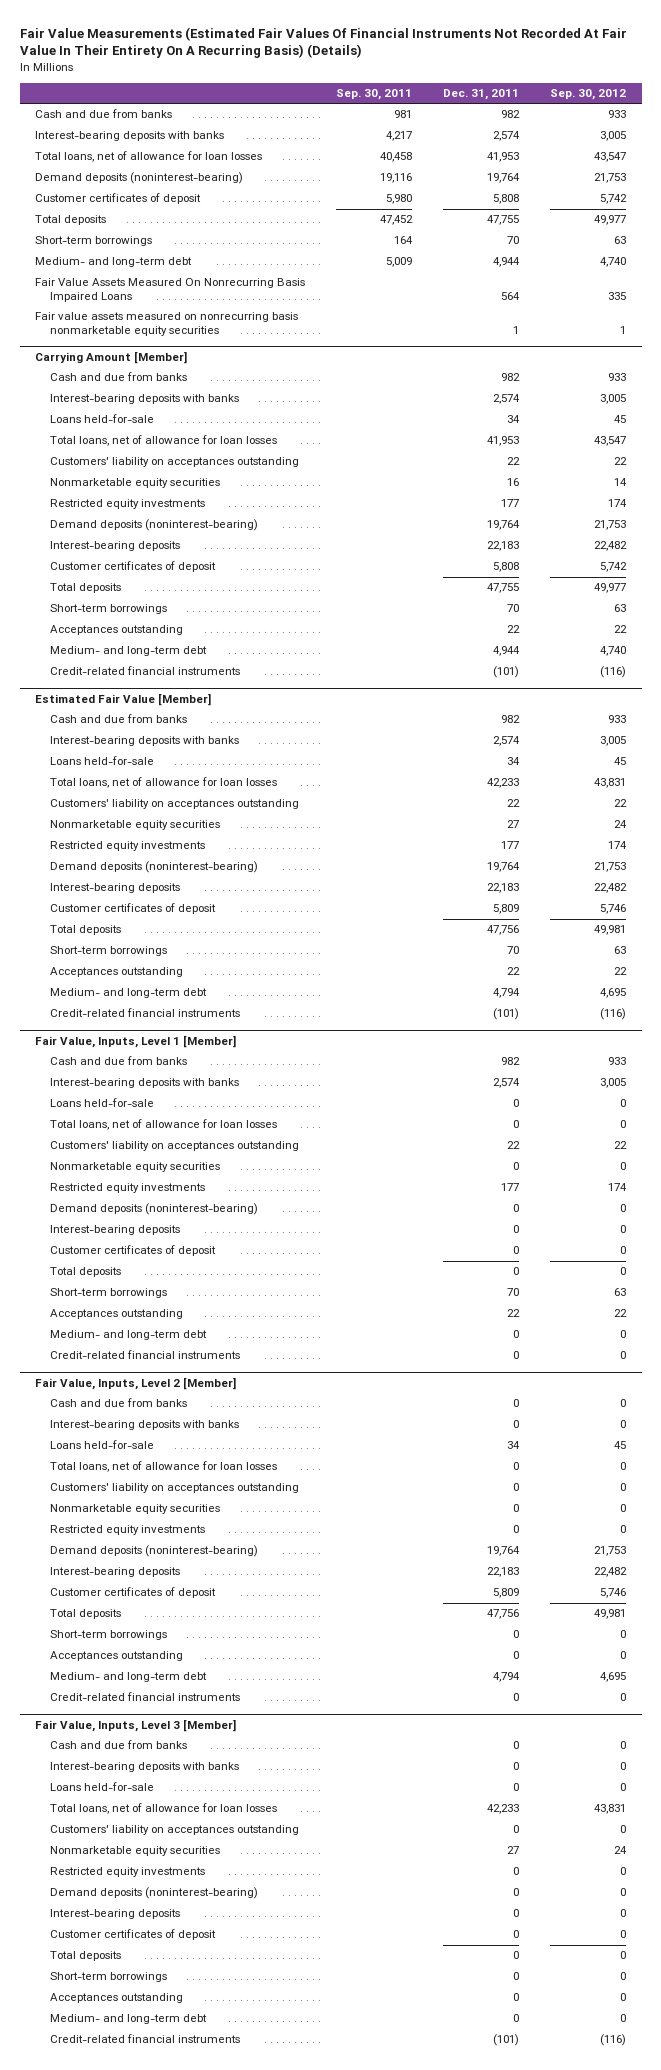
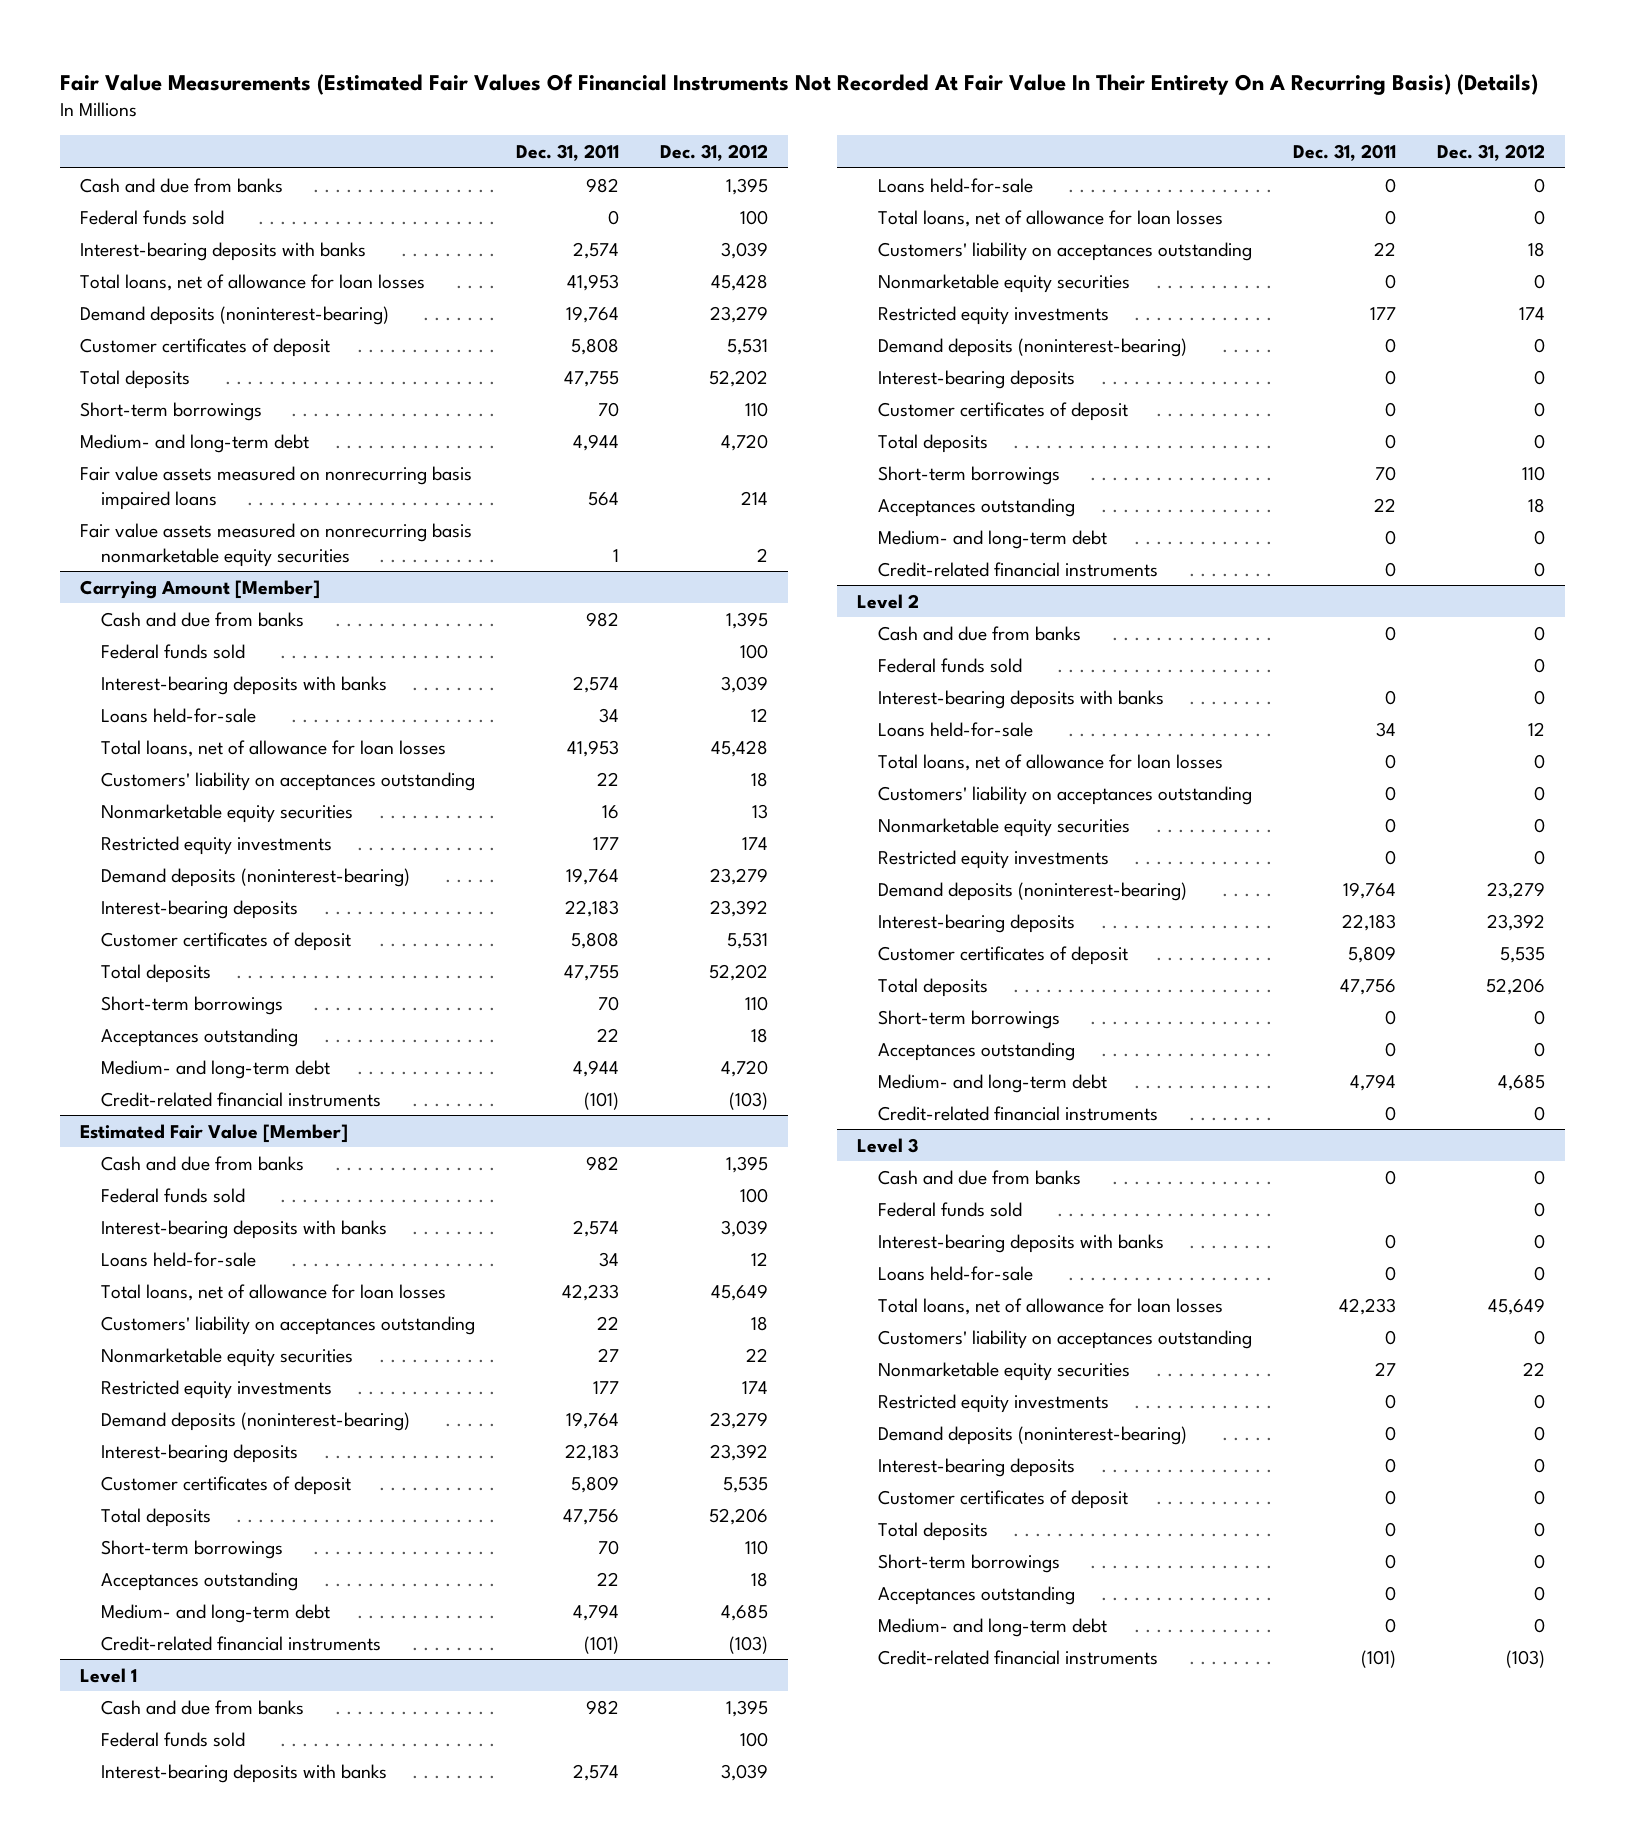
- | Sep. 30, 2011 | Dec. 31, 2011 | Sep. 30, 2012
+ | Dec. 31, 2011 | Dec. 31, 2012
+ Federal funds sold | 0 | 100
- Fair Value Assets Measured On Nonrecurring Basis Impaired Loans | | 564 | 335
+ Fair value assets measured on nonrecurring basis impaired loans | 564 | 214
@ Carrying Amount [Member]
+ Federal funds sold | | 100
@ Estimated Fair Value [Member]
+ Federal funds sold | | 100
- Fair Value, Inputs, Level 1 [Member]
+ Level 1
+ Federal funds sold | | 100
- Fair Value, Inputs, Level 2 [Member]
+ Level 2
+ Federal funds sold | | 0
- Fair Value, Inputs, Level 3 [Member]
+ Level 3
+ Federal funds sold | | 0

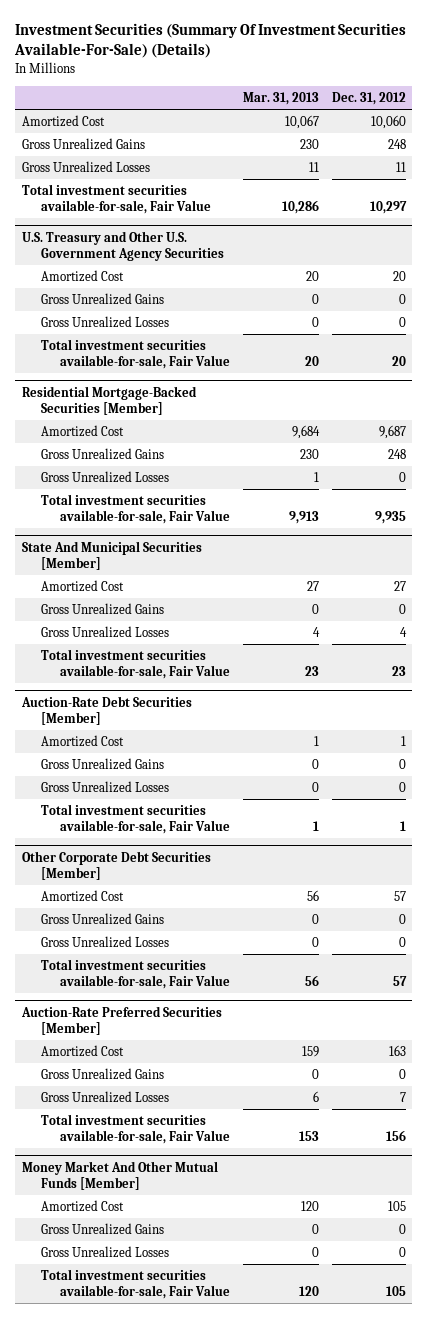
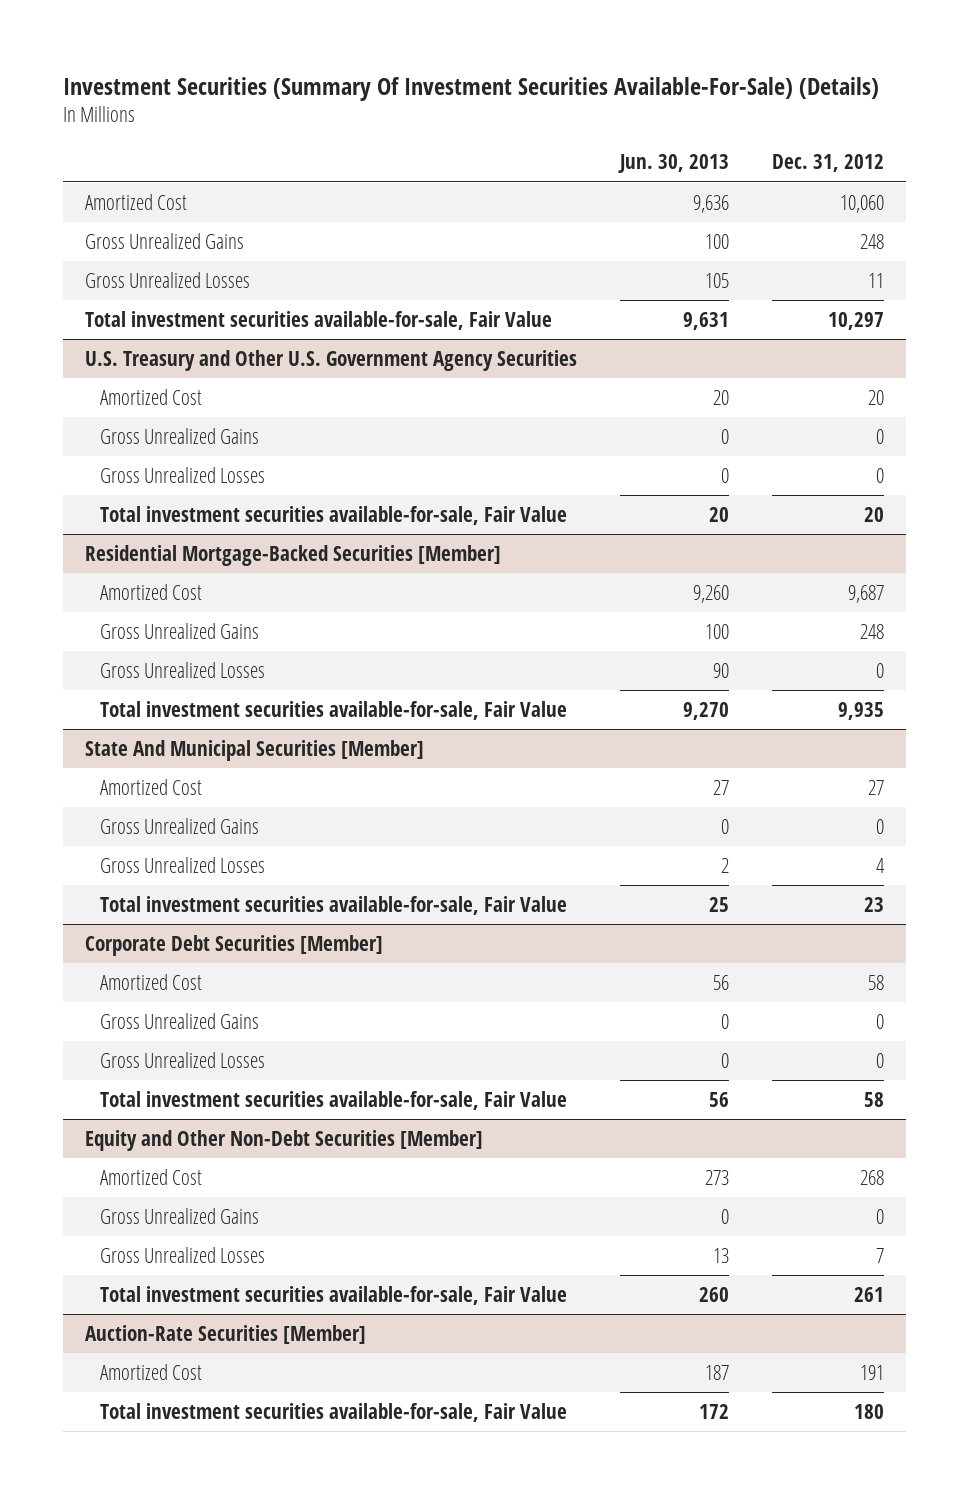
- | Mar. 31, 2013 | Dec. 31, 2012
+ | Jun. 30, 2013 | Dec. 31, 2012
- Auction-Rate Debt Securities [Member]
- Amortized Cost | 1 | 1
- Gross Unrealized Gains | 0 | 0
- Gross Unrealized Losses | 0 | 0
- Total investment securities available-for-sale, Fair Value | 1 | 1
- Other Corporate Debt Securities [Member]
- Amortized Cost | 56 | 57
+ Corporate Debt Securities [Member]
+ Amortized Cost | 56 | 58
- Total investment securities available-for-sale, Fair Value | 56 | 57
- Auction-Rate Preferred Securities [Member]
- Amortized Cost | 159 | 163
+ Total investment securities available-for-sale, Fair Value | 56 | 58
+ Equity and Other Non-Debt Securities [Member]
+ Amortized Cost | 273 | 268
- Total investment securities available-for-sale, Fair Value | 153 | 156
- Money Market And Other Mutual Funds [Member]
- Amortized Cost | 120 | 105
- Gross Unrealized Gains | 0 | 0
- Gross Unrealized Losses | 0 | 0
- Total investment securities available-for-sale, Fair Value | 120 | 105
+ Total investment securities available-for-sale, Fair Value | 260 | 261
+ Auction-Rate Securities [Member]
+ Amortized Cost | 187 | 191
+ Total investment securities available-for-sale, Fair Value | 172 | 180

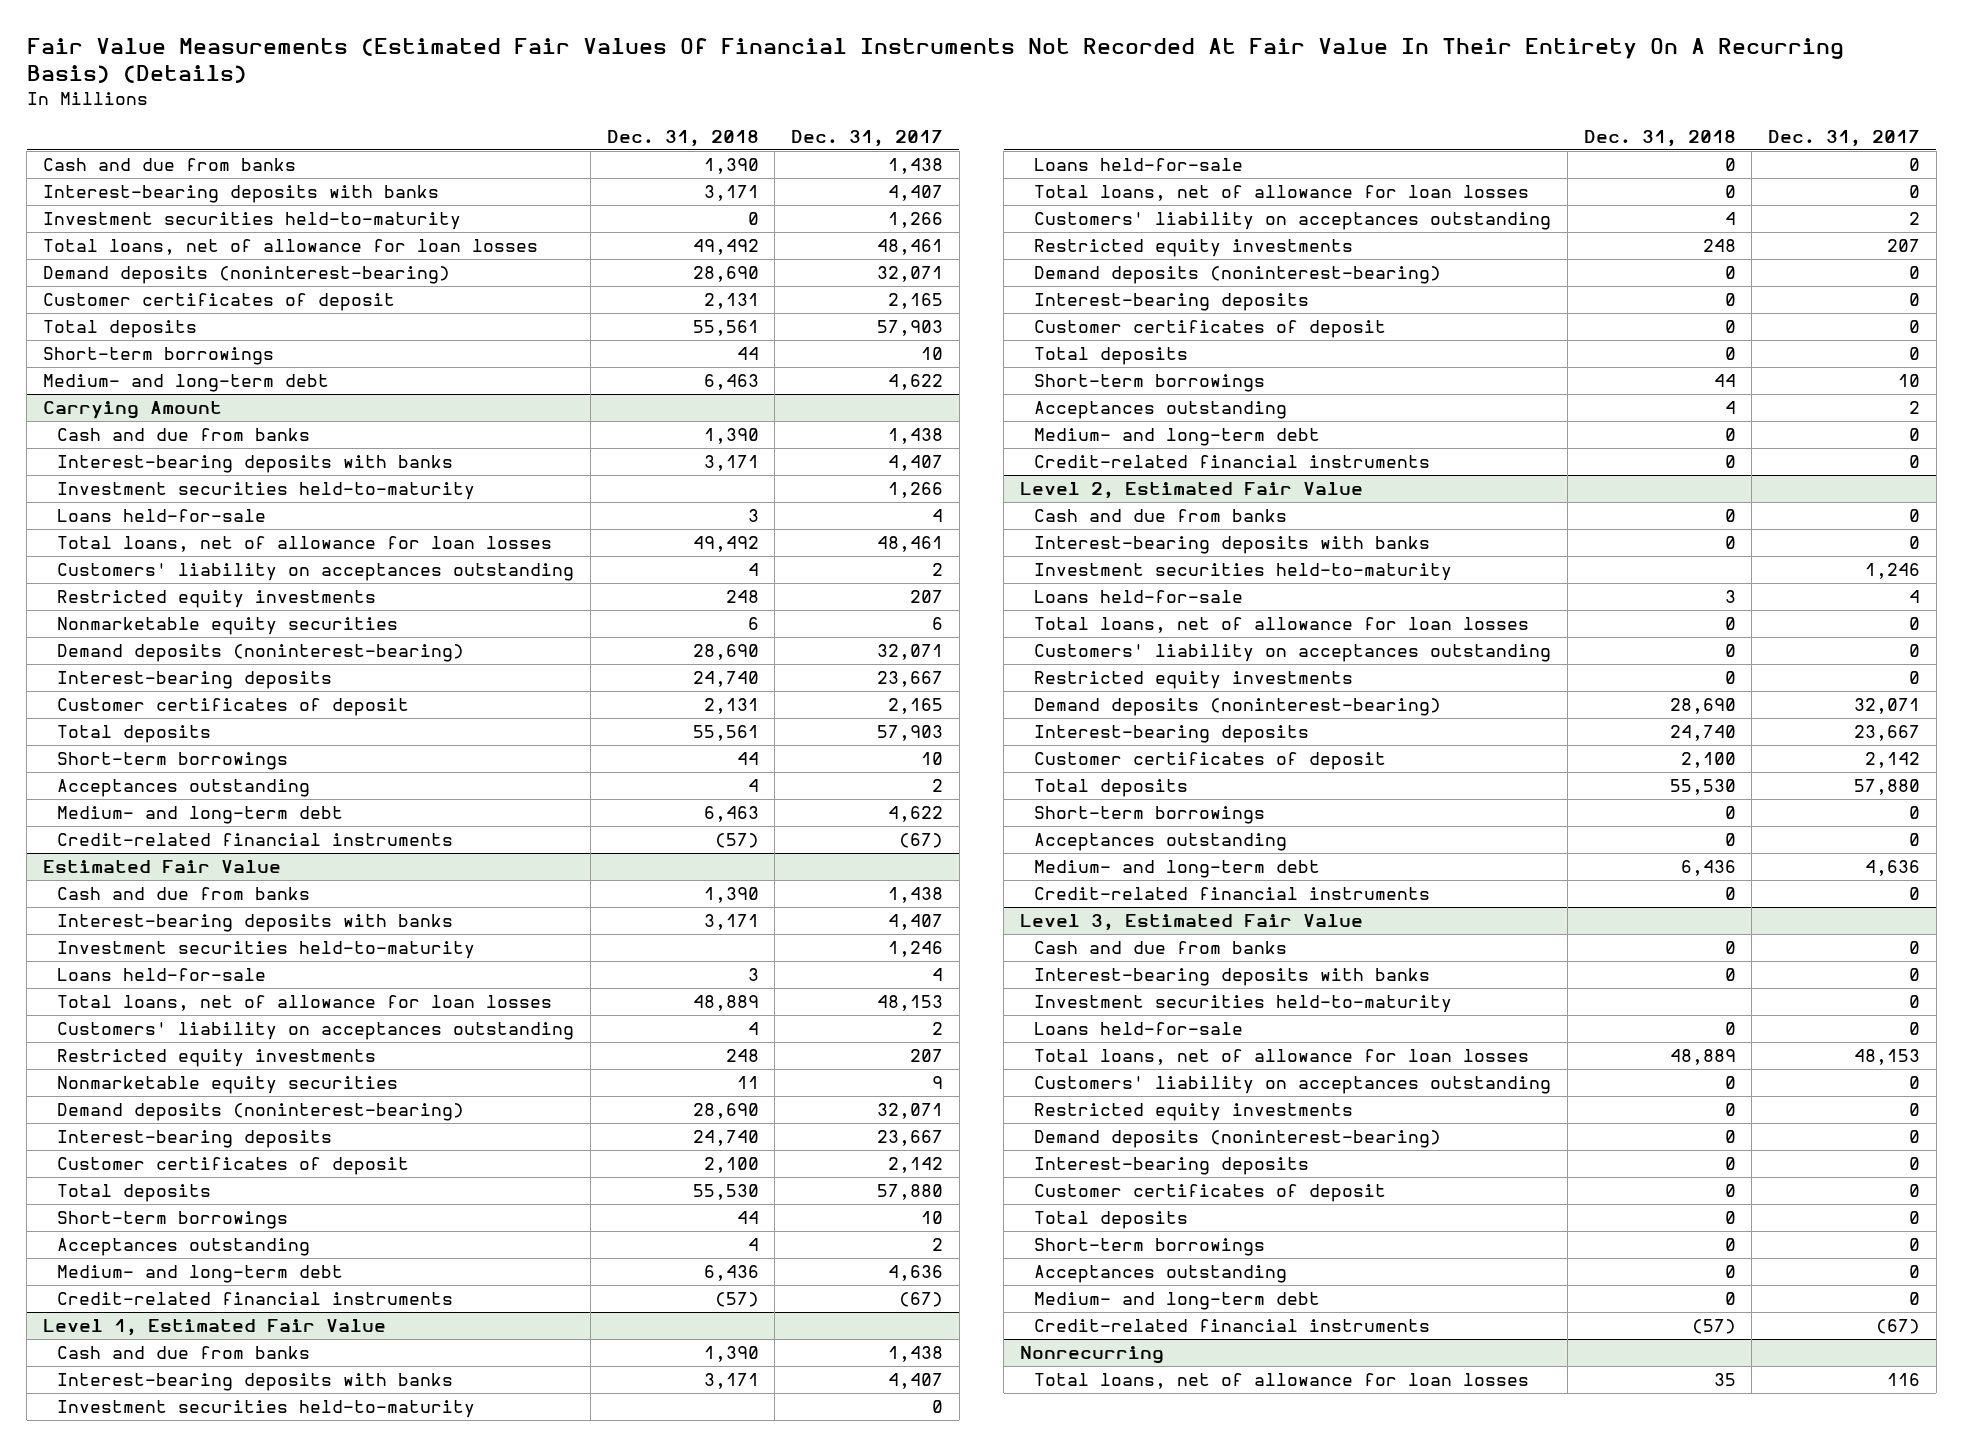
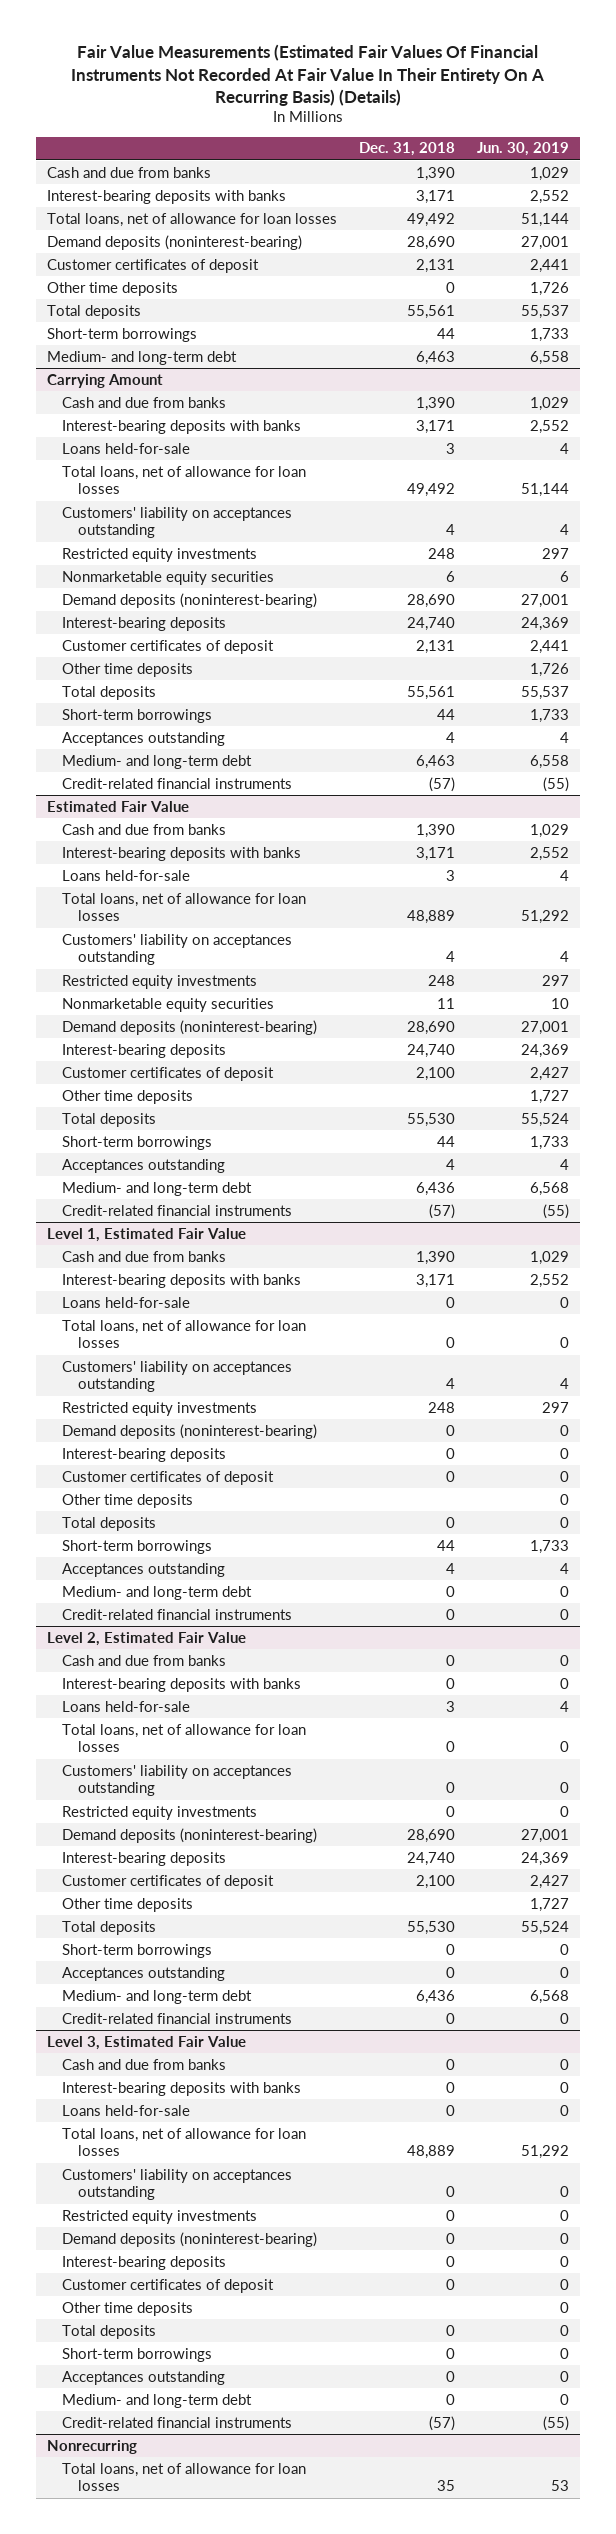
- | Dec. 31, 2018 | Dec. 31, 2017
+ | Dec. 31, 2018 | Jun. 30, 2019
- Investment securities held-to-maturity | 0 | 1,266
+ Other time deposits | 0 | 1,726
@ Carrying Amount
- Investment securities held-to-maturity | | 1,266
+ Other time deposits | | 1,726
@ Estimated Fair Value
- Investment securities held-to-maturity | | 1,246
+ Other time deposits | | 1,727
@ Level 1, Estimated Fair Value
- Investment securities held-to-maturity | | 0
+ Other time deposits | | 0
@ Level 2, Estimated Fair Value
- Investment securities held-to-maturity | | 1,246
+ Other time deposits | | 1,727
@ Level 3, Estimated Fair Value
- Investment securities held-to-maturity | | 0
+ Other time deposits | | 0

